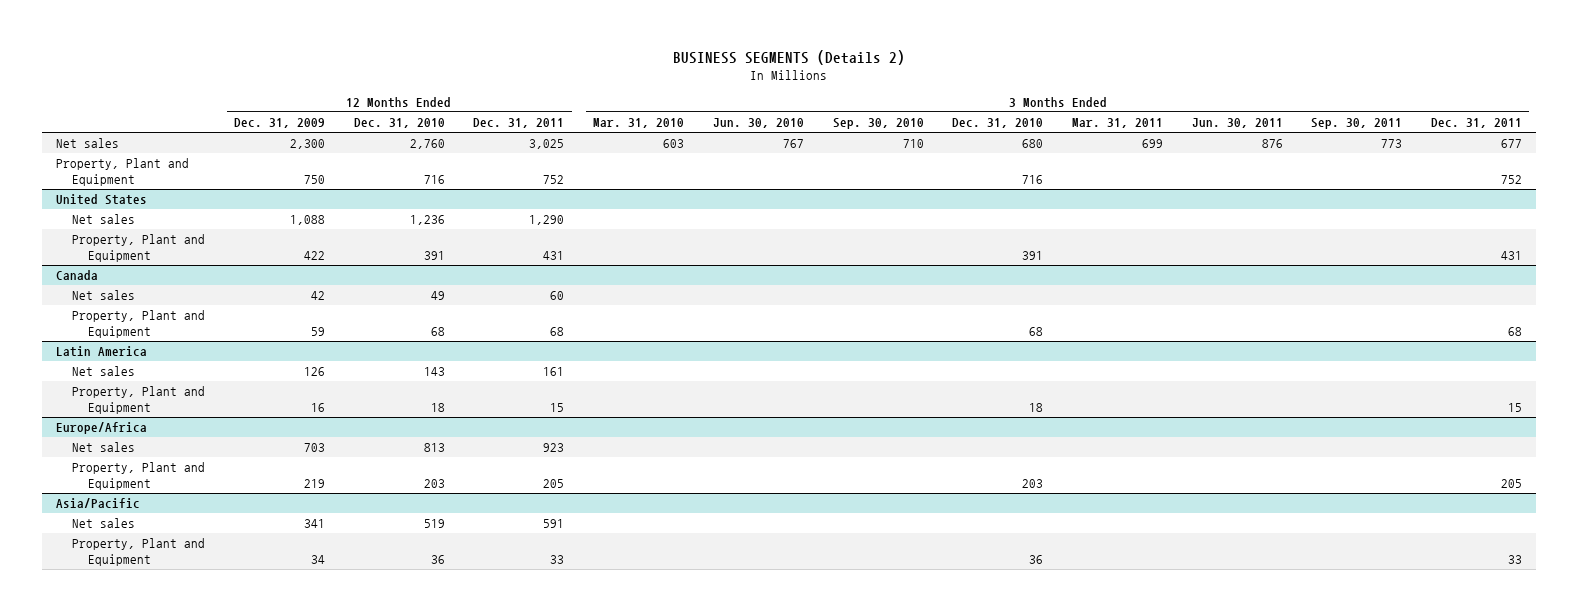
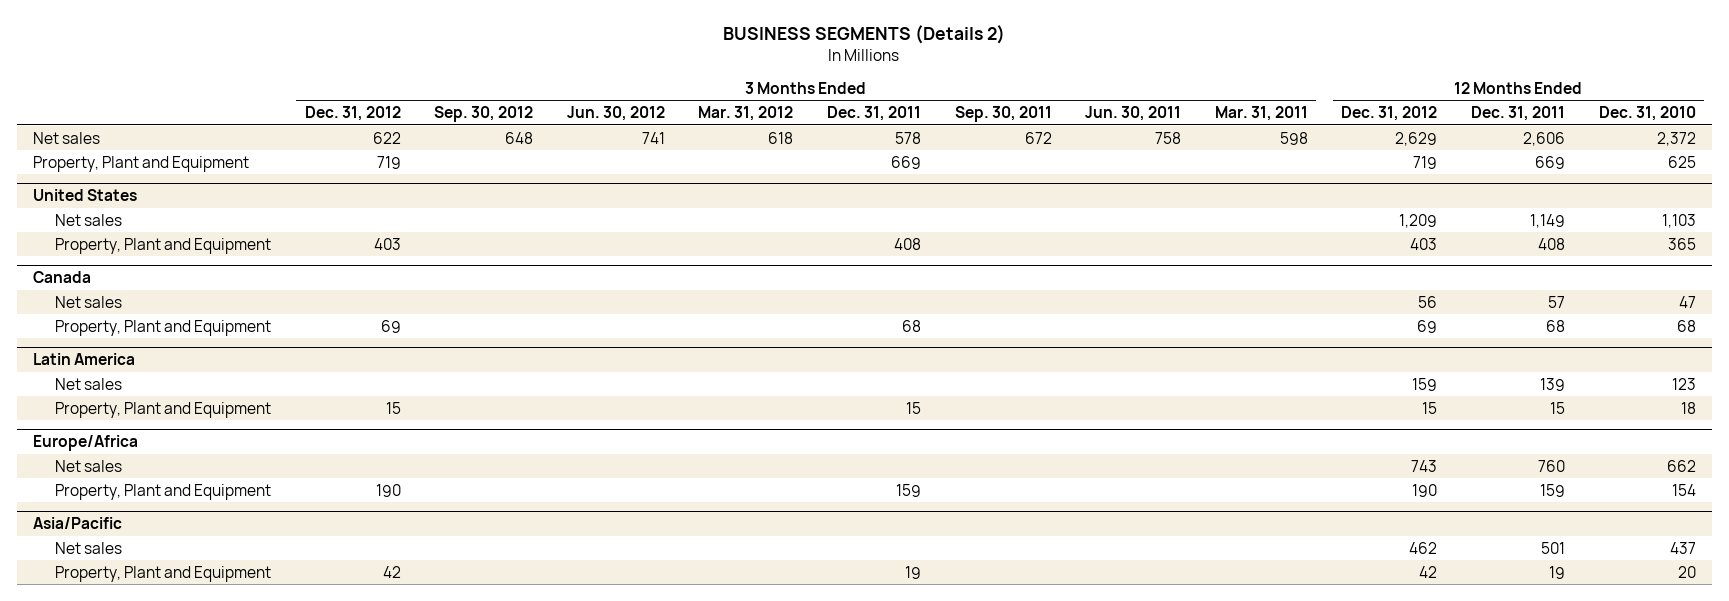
- | 12 Months Ended Dec. 31, 2009 | 12 Months Ended Dec. 31, 2010 | 12 Months Ended Dec. 31, 2011 | 3 Months Ended Mar. 31, 2010 | 3 Months Ended Jun. 30, 2010 | 3 Months Ended Sep. 30, 2010 | 3 Months Ended Dec. 31, 2010 | 3 Months Ended Mar. 31, 2011 | 3 Months Ended Jun. 30, 2011 | 3 Months Ended Sep. 30, 2011 | 3 Months Ended Dec. 31, 2011
+ | 3 Months Ended Dec. 31, 2012 | 3 Months Ended Sep. 30, 2012 | 3 Months Ended Jun. 30, 2012 | 3 Months Ended Mar. 31, 2012 | 3 Months Ended Dec. 31, 2011 | 3 Months Ended Sep. 30, 2011 | 3 Months Ended Jun. 30, 2011 | 3 Months Ended Mar. 31, 2011 | 12 Months Ended Dec. 31, 2012 | 12 Months Ended Dec. 31, 2011 | 12 Months Ended Dec. 31, 2010
- Net sales | 2,300 | 2,760 | 3,025 | 603 | 767 | 710 | 680 | 699 | 876 | 773 | 677
- Property, Plant and Equipment | 750 | 716 | 752 | | | | 716 | | | | 752
+ Net sales | 622 | 648 | 741 | 618 | 578 | 672 | 758 | 598 | 2,629 | 2,606 | 2,372
+ Property, Plant and Equipment | 719 | | | | 669 | | | | 719 | 669 | 625
@ United States
- Net sales | 1,088 | 1,236 | 1,290 | | | | | | | |
- Property, Plant and Equipment | 422 | 391 | 431 | | | | 391 | | | | 431
+ Net sales | | | | | | | | | 1,209 | 1,149 | 1,103
+ Property, Plant and Equipment | 403 | | | | 408 | | | | 403 | 408 | 365
@ Canada
- Net sales | 42 | 49 | 60 | | | | | | | |
+ Net sales | | | | | | | | | 56 | 57 | 47
@ Latin America
- Net sales | 126 | 143 | 161 | | | | | | | |
+ Net sales | | | | | | | | | 159 | 139 | 123
@ Europe/Africa
- Net sales | 703 | 813 | 923 | | | | | | | |
- Property, Plant and Equipment | 219 | 203 | 205 | | | | 203 | | | | 205
+ Net sales | | | | | | | | | 743 | 760 | 662
+ Property, Plant and Equipment | 190 | | | | 159 | | | | 190 | 159 | 154
@ Asia/Pacific
- Net sales | 341 | 519 | 591 | | | | | | | |
- Property, Plant and Equipment | 34 | 36 | 33 | | | | 36 | | | | 33
+ Net sales | | | | | | | | | 462 | 501 | 437
+ Property, Plant and Equipment | 42 | | | | 19 | | | | 42 | 19 | 20

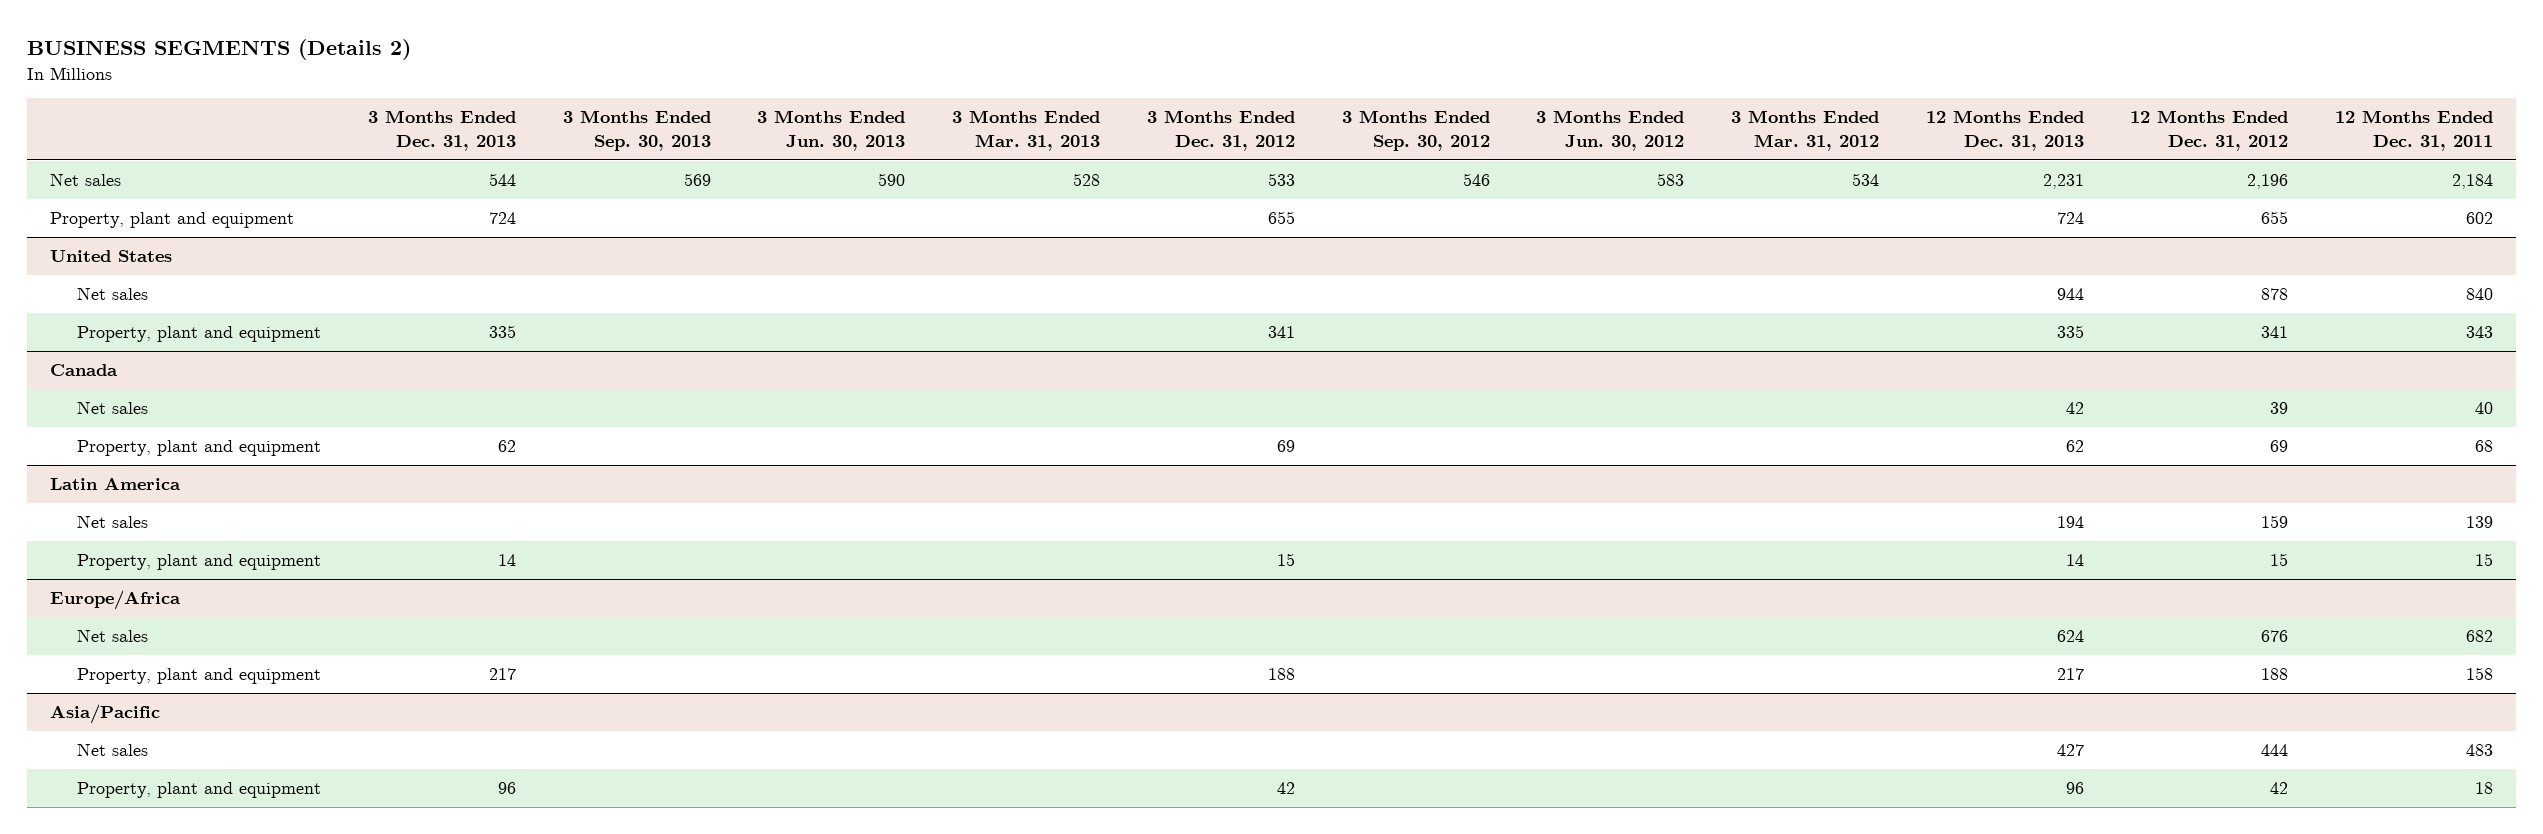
- | 3 Months Ended Dec. 31, 2012 | 3 Months Ended Sep. 30, 2012 | 3 Months Ended Jun. 30, 2012 | 3 Months Ended Mar. 31, 2012 | 3 Months Ended Dec. 31, 2011 | 3 Months Ended Sep. 30, 2011 | 3 Months Ended Jun. 30, 2011 | 3 Months Ended Mar. 31, 2011 | 12 Months Ended Dec. 31, 2012 | 12 Months Ended Dec. 31, 2011 | 12 Months Ended Dec. 31, 2010
+ | 3 Months Ended Dec. 31, 2013 | 3 Months Ended Sep. 30, 2013 | 3 Months Ended Jun. 30, 2013 | 3 Months Ended Mar. 31, 2013 | 3 Months Ended Dec. 31, 2012 | 3 Months Ended Sep. 30, 2012 | 3 Months Ended Jun. 30, 2012 | 3 Months Ended Mar. 31, 2012 | 12 Months Ended Dec. 31, 2013 | 12 Months Ended Dec. 31, 2012 | 12 Months Ended Dec. 31, 2011
- Net sales | 622 | 648 | 741 | 618 | 578 | 672 | 758 | 598 | 2,629 | 2,606 | 2,372
- Property, Plant and Equipment | 719 | | | | 669 | | | | 719 | 669 | 625
+ Net sales | 544 | 569 | 590 | 528 | 533 | 546 | 583 | 534 | 2,231 | 2,196 | 2,184
+ Property, plant and equipment | 724 | | | | 655 | | | | 724 | 655 | 602
@ United States
- Net sales | | | | | | | | | 1,209 | 1,149 | 1,103
- Property, Plant and Equipment | 403 | | | | 408 | | | | 403 | 408 | 365
+ Net sales | | | | | | | | | 944 | 878 | 840
+ Property, plant and equipment | 335 | | | | 341 | | | | 335 | 341 | 343
@ Canada
- Net sales | | | | | | | | | 56 | 57 | 47
- Property, Plant and Equipment | 69 | | | | 68 | | | | 69 | 68 | 68
+ Net sales | | | | | | | | | 42 | 39 | 40
+ Property, plant and equipment | 62 | | | | 69 | | | | 62 | 69 | 68
@ Latin America
- Property, Plant and Equipment | 15 | | | | 15 | | | | 15 | 15 | 18
+ Property, plant and equipment | 14 | | | | 15 | | | | 14 | 15 | 15
@ Europe/Africa
- Net sales | | | | | | | | | 743 | 760 | 662
- Property, Plant and Equipment | 190 | | | | 159 | | | | 190 | 159 | 154
+ Net sales | | | | | | | | | 624 | 676 | 682
+ Property, plant and equipment | 217 | | | | 188 | | | | 217 | 188 | 158
@ Asia/Pacific
- Net sales | | | | | | | | | 462 | 501 | 437
- Property, Plant and Equipment | 42 | | | | 19 | | | | 42 | 19 | 20
+ Net sales | | | | | | | | | 427 | 444 | 483
+ Property, plant and equipment | 96 | | | | 42 | | | | 96 | 42 | 18

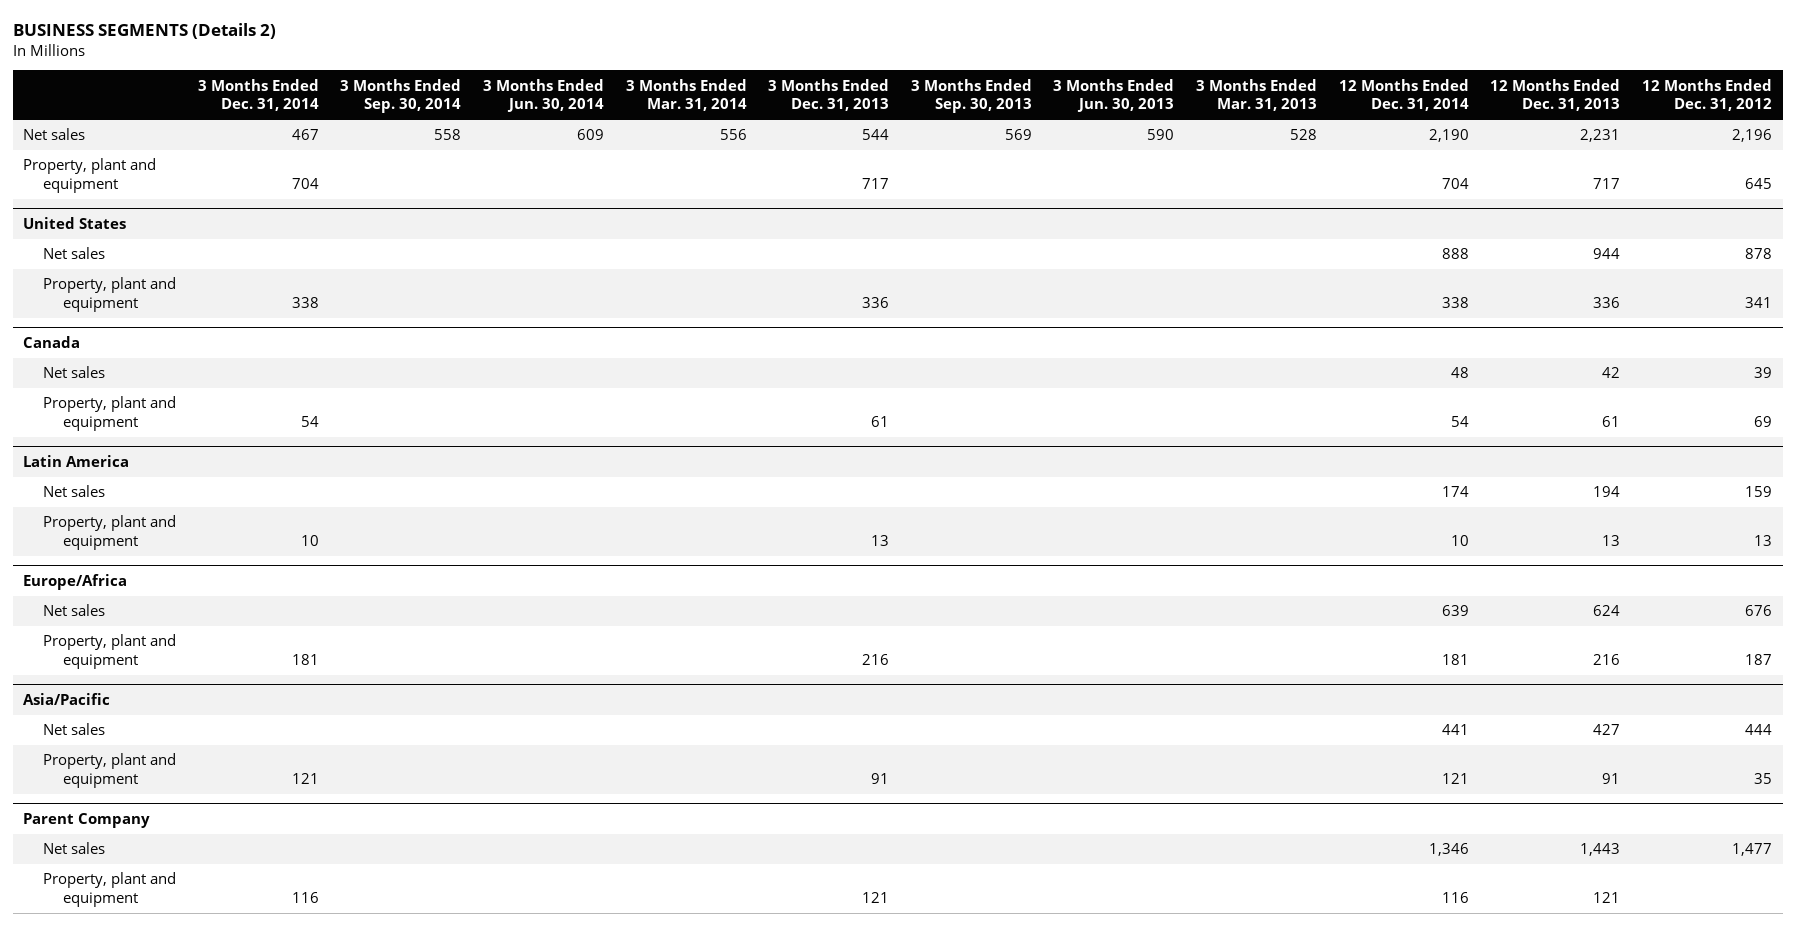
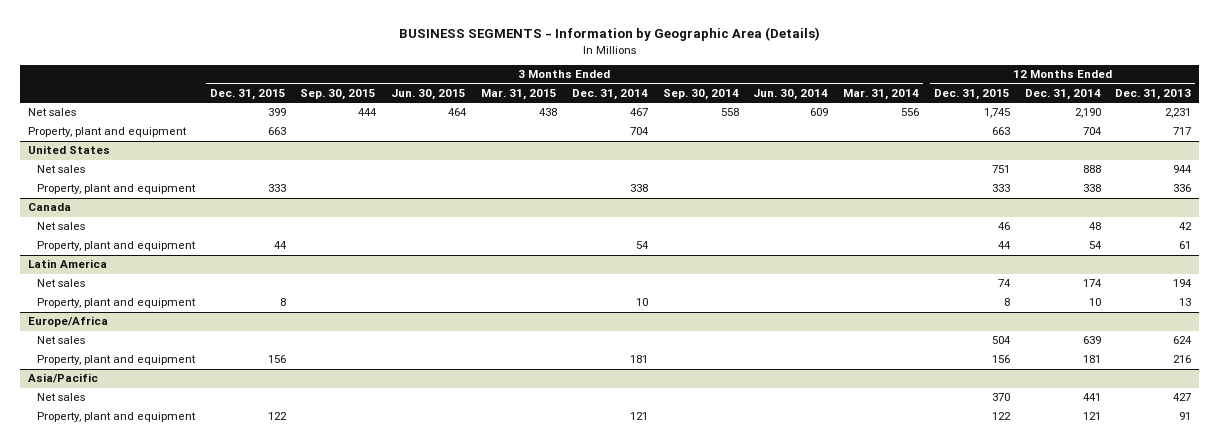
- BUSINESS SEGMENTS (Details 2)
+ BUSINESS SEGMENTS - Information by Geographic Area (Details)
- | 3 Months Ended Dec. 31, 2014 | 3 Months Ended Sep. 30, 2014 | 3 Months Ended Jun. 30, 2014 | 3 Months Ended Mar. 31, 2014 | 3 Months Ended Dec. 31, 2013 | 3 Months Ended Sep. 30, 2013 | 3 Months Ended Jun. 30, 2013 | 3 Months Ended Mar. 31, 2013 | 12 Months Ended Dec. 31, 2014 | 12 Months Ended Dec. 31, 2013 | 12 Months Ended Dec. 31, 2012
+ | 3 Months Ended Dec. 31, 2015 | 3 Months Ended Sep. 30, 2015 | 3 Months Ended Jun. 30, 2015 | 3 Months Ended Mar. 31, 2015 | 3 Months Ended Dec. 31, 2014 | 3 Months Ended Sep. 30, 2014 | 3 Months Ended Jun. 30, 2014 | 3 Months Ended Mar. 31, 2014 | 12 Months Ended Dec. 31, 2015 | 12 Months Ended Dec. 31, 2014 | 12 Months Ended Dec. 31, 2013
- Parent Company
- Net sales | | | | | | | | | 1,346 | 1,443 | 1,477
- Property, plant and equipment | 116 | | | | 121 | | | | 116 | 121 |

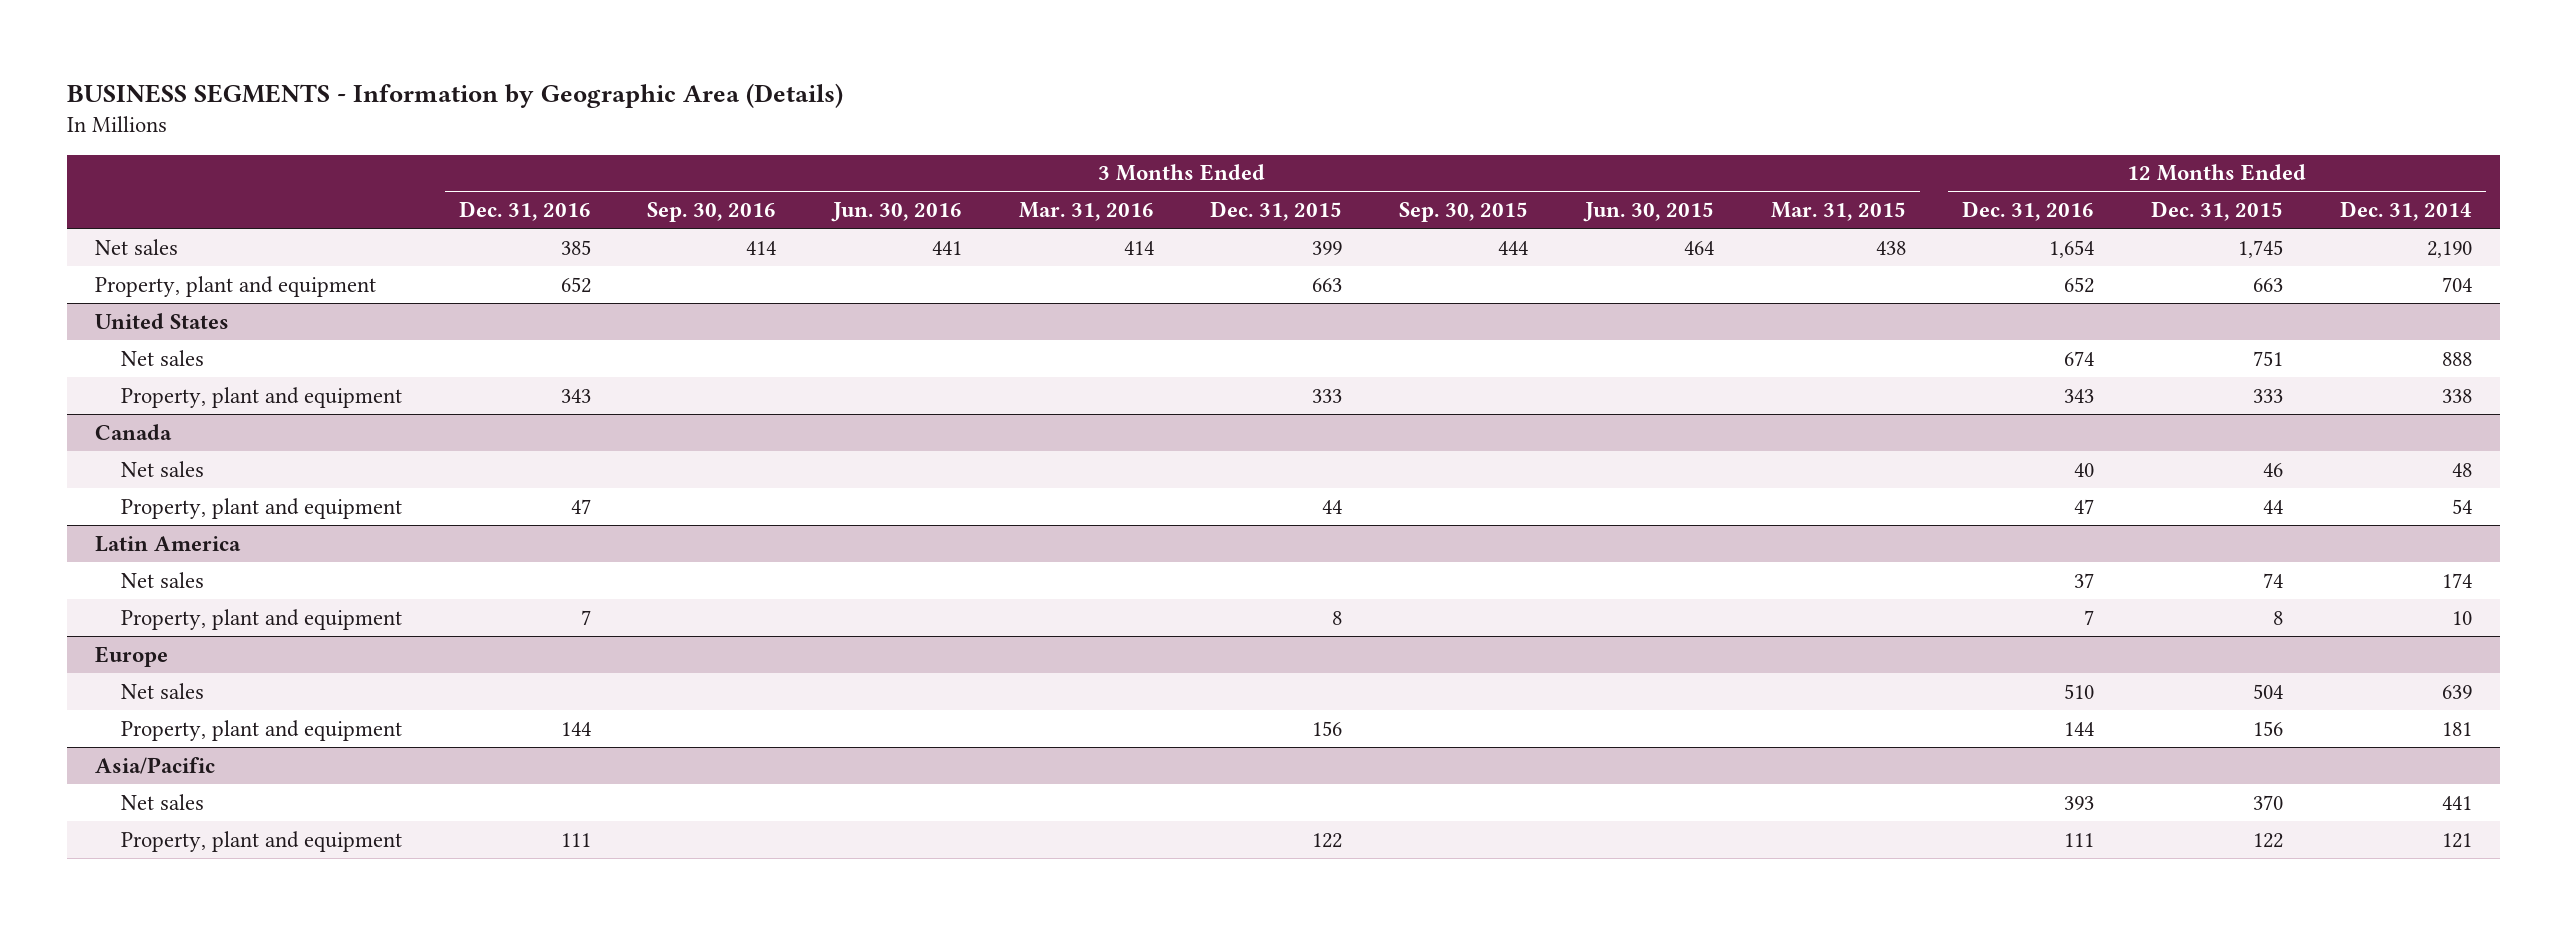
- | 3 Months Ended Dec. 31, 2015 | 3 Months Ended Sep. 30, 2015 | 3 Months Ended Jun. 30, 2015 | 3 Months Ended Mar. 31, 2015 | 3 Months Ended Dec. 31, 2014 | 3 Months Ended Sep. 30, 2014 | 3 Months Ended Jun. 30, 2014 | 3 Months Ended Mar. 31, 2014 | 12 Months Ended Dec. 31, 2015 | 12 Months Ended Dec. 31, 2014 | 12 Months Ended Dec. 31, 2013
+ | 3 Months Ended Dec. 31, 2016 | 3 Months Ended Sep. 30, 2016 | 3 Months Ended Jun. 30, 2016 | 3 Months Ended Mar. 31, 2016 | 3 Months Ended Dec. 31, 2015 | 3 Months Ended Sep. 30, 2015 | 3 Months Ended Jun. 30, 2015 | 3 Months Ended Mar. 31, 2015 | 12 Months Ended Dec. 31, 2016 | 12 Months Ended Dec. 31, 2015 | 12 Months Ended Dec. 31, 2014
- Europe/Africa
+ Europe

